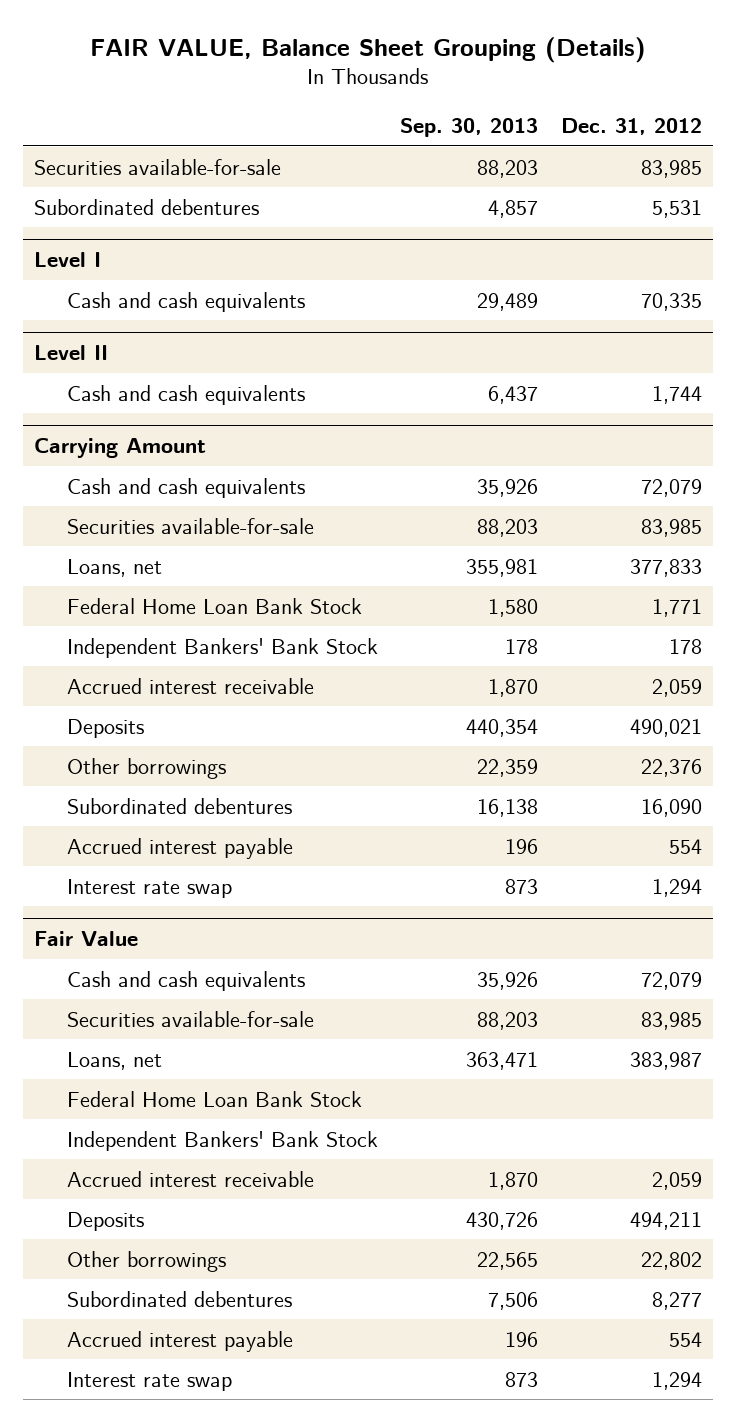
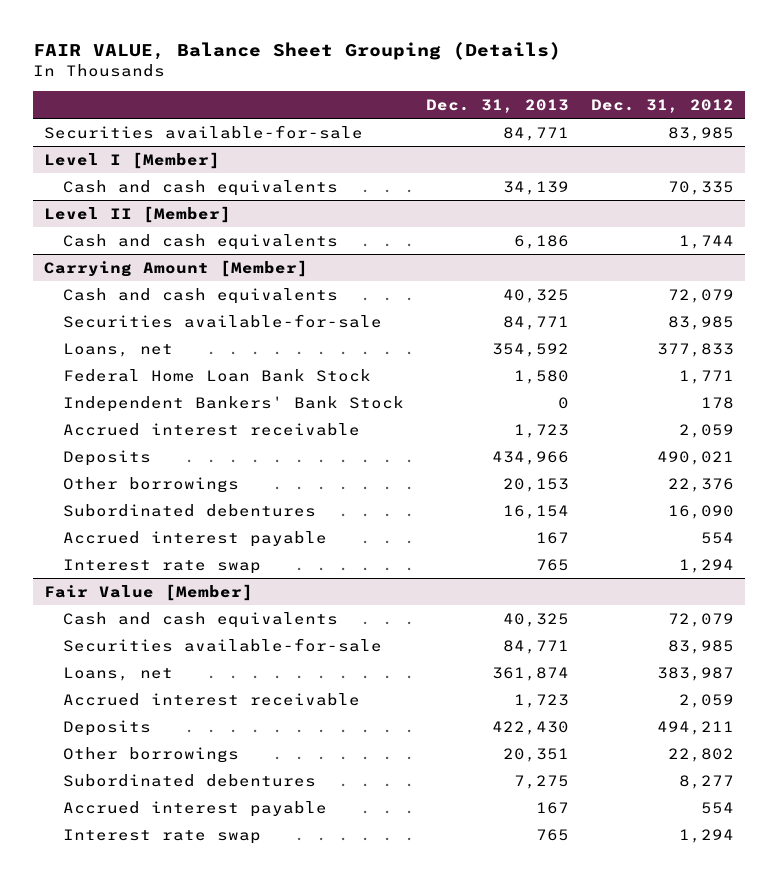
- | Sep. 30, 2013 | Dec. 31, 2012
+ | Dec. 31, 2013 | Dec. 31, 2012
- Subordinated debentures | 4,857 | 5,531
- Level I
+ Level I [Member]
- Level II
+ Level II [Member]
- Carrying Amount
+ Carrying Amount [Member]
- Fair Value
+ Fair Value [Member]
- Federal Home Loan Bank Stock
- Independent Bankers' Bank Stock

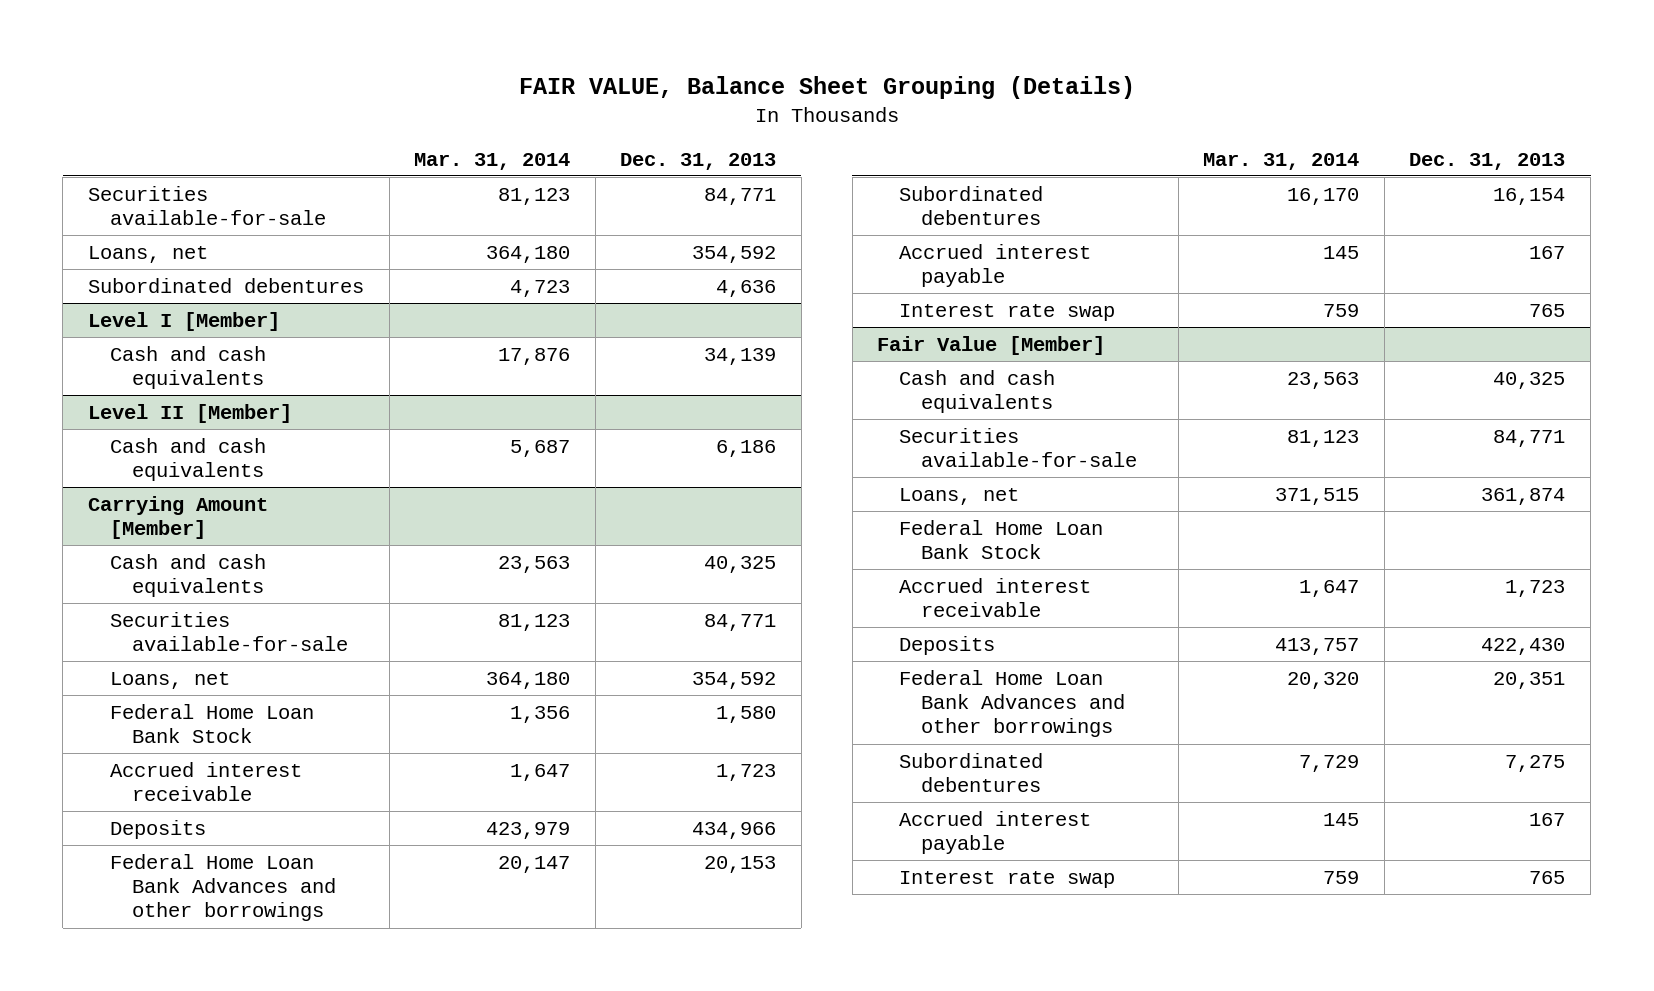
- | Dec. 31, 2013 | Dec. 31, 2012
+ | Mar. 31, 2014 | Dec. 31, 2013
+ Loans, net | 364,180 | 354,592
+ Subordinated debentures | 4,723 | 4,636
@ Carrying Amount [Member]
- Independent Bankers' Bank Stock | 0 | 178
- Other borrowings | 20,153 | 22,376
+ Federal Home Loan Bank Advances and other borrowings | 20,147 | 20,153
@ Fair Value [Member]
+ Federal Home Loan Bank Stock
- Other borrowings | 20,351 | 22,802
+ Federal Home Loan Bank Advances and other borrowings | 20,320 | 20,351

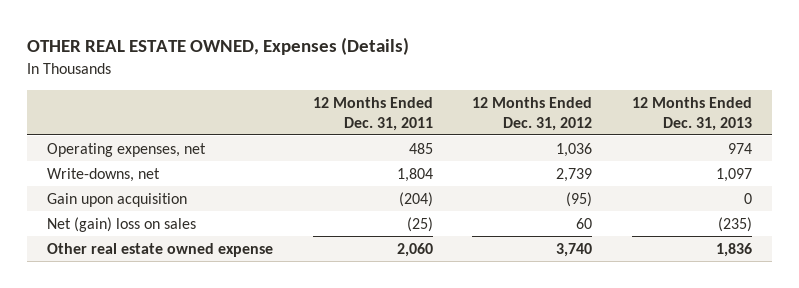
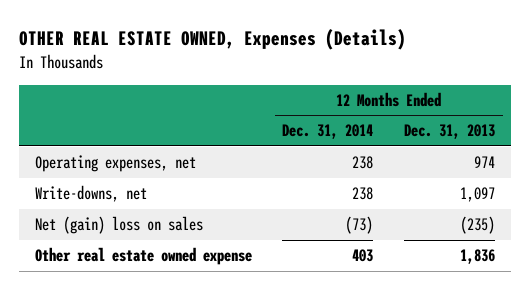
- | 12 Months Ended Dec. 31, 2011 | 12 Months Ended Dec. 31, 2012 | 12 Months Ended Dec. 31, 2013
+ | 12 Months Ended Dec. 31, 2014 | 12 Months Ended Dec. 31, 2013
- Gain upon acquisition | (204) | (95) | 0

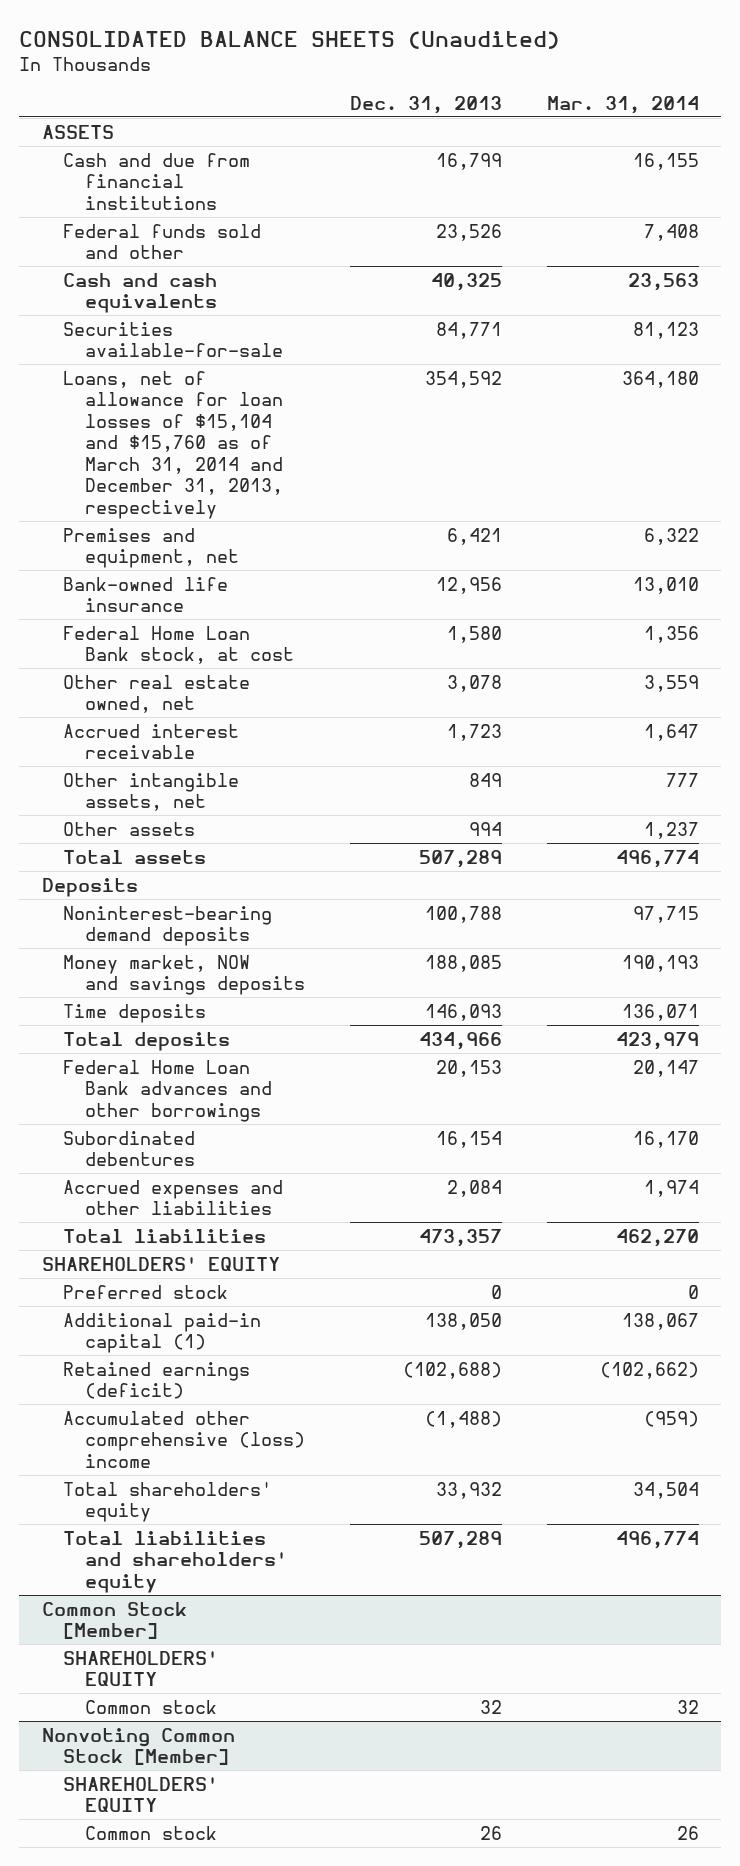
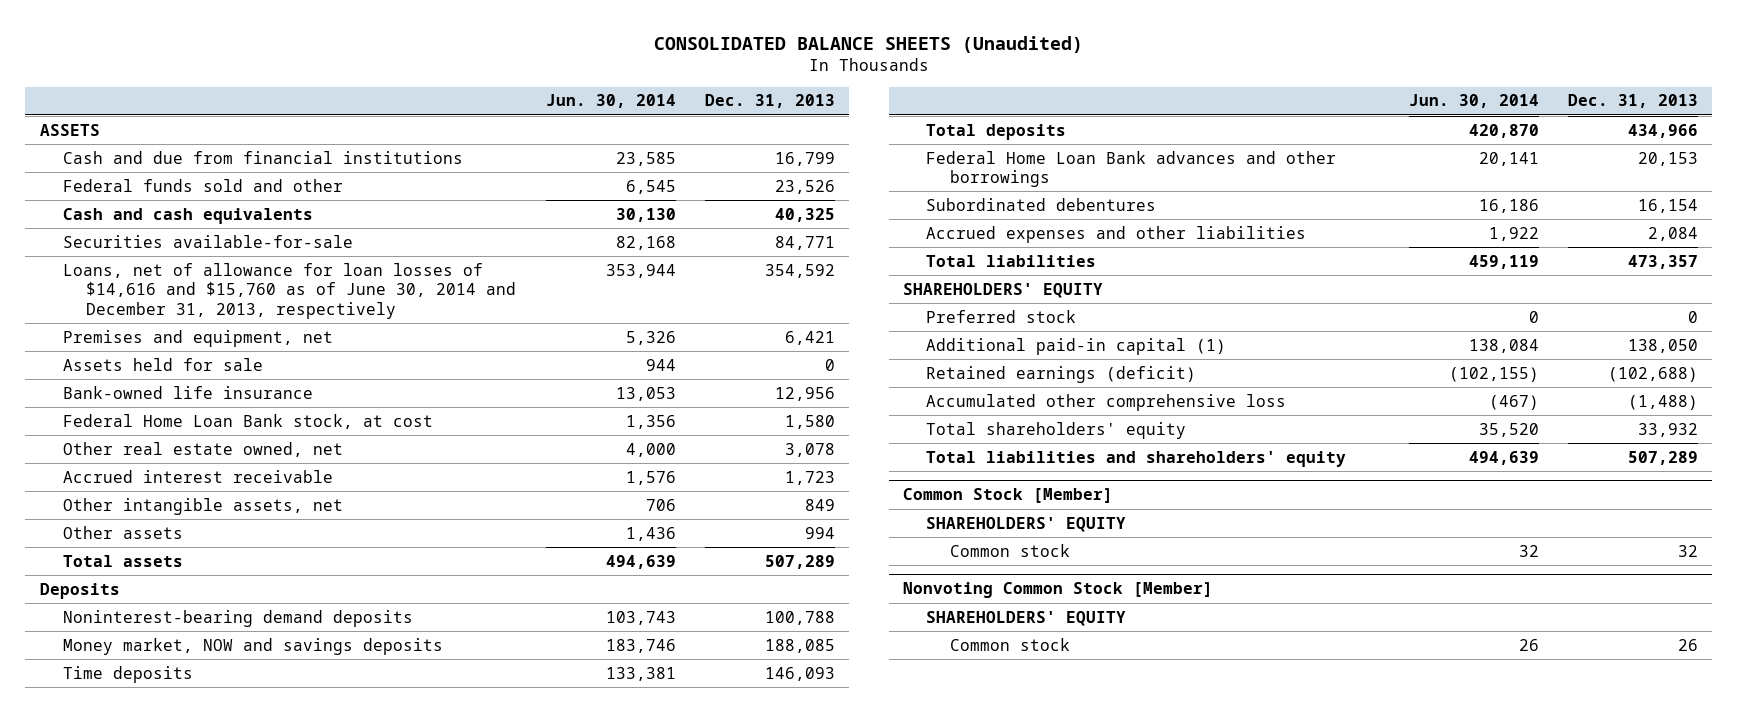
- | Dec. 31, 2013 | Mar. 31, 2014
+ | Jun. 30, 2014 | Dec. 31, 2013
- Loans, net of allowance for loan losses of $15,104 and $15,760 as of March 31, 2014 and December 31, 2013, respectively | 354,592 | 364,180
+ Loans, net of allowance for loan losses of $14,616 and $15,760 as of June 30, 2014 and December 31, 2013, respectively | 353,944 | 354,592
+ Assets held for sale | 944 | 0
- Accumulated other comprehensive (loss) income | (1,488) | (959)
+ Accumulated other comprehensive loss | (467) | (1,488)

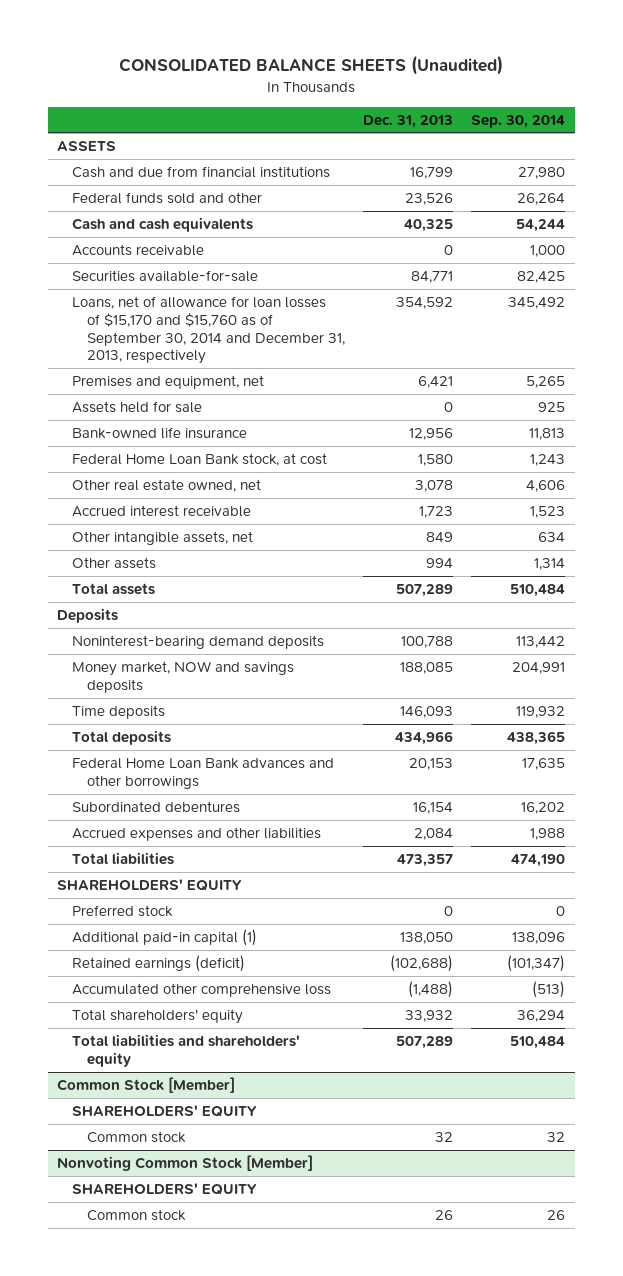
- | Jun. 30, 2014 | Dec. 31, 2013
+ | Dec. 31, 2013 | Sep. 30, 2014
+ Accounts receivable | 0 | 1,000
- Loans, net of allowance for loan losses of $14,616 and $15,760 as of June 30, 2014 and December 31, 2013, respectively | 353,944 | 354,592
+ Loans, net of allowance for loan losses of $15,170 and $15,760 as of September 30, 2014 and December 31, 2013, respectively | 354,592 | 345,492

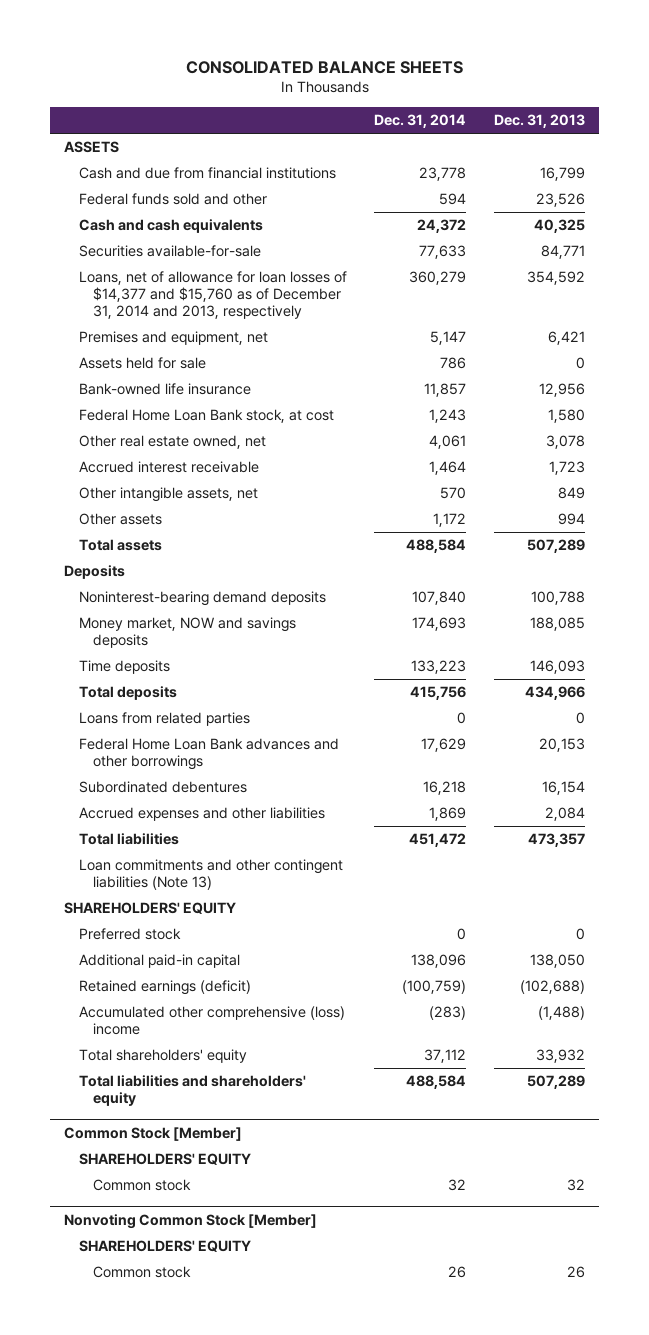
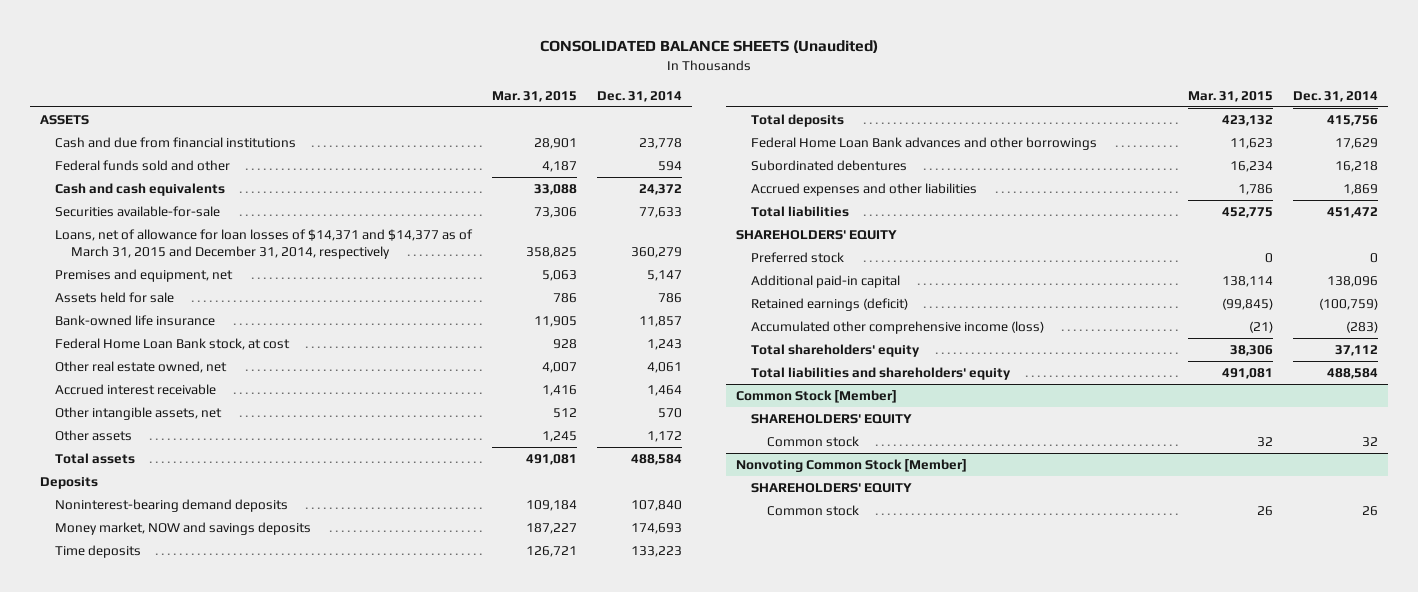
- CONSOLIDATED BALANCE SHEETS
+ CONSOLIDATED BALANCE SHEETS (Unaudited)
- | Dec. 31, 2014 | Dec. 31, 2013
+ | Mar. 31, 2015 | Dec. 31, 2014
- Loans, net of allowance for loan losses of $14,377 and $15,760 as of December 31, 2014 and 2013, respectively | 360,279 | 354,592
+ Loans, net of allowance for loan losses of $14,371 and $14,377 as of March 31, 2015 and December 31, 2014, respectively | 358,825 | 360,279
- Loans from related parties | 0 | 0
- Loan commitments and other contingent liabilities (Note 13)
- Accumulated other comprehensive (loss) income | (283) | (1,488)
+ Accumulated other comprehensive income (loss) | (21) | (283)

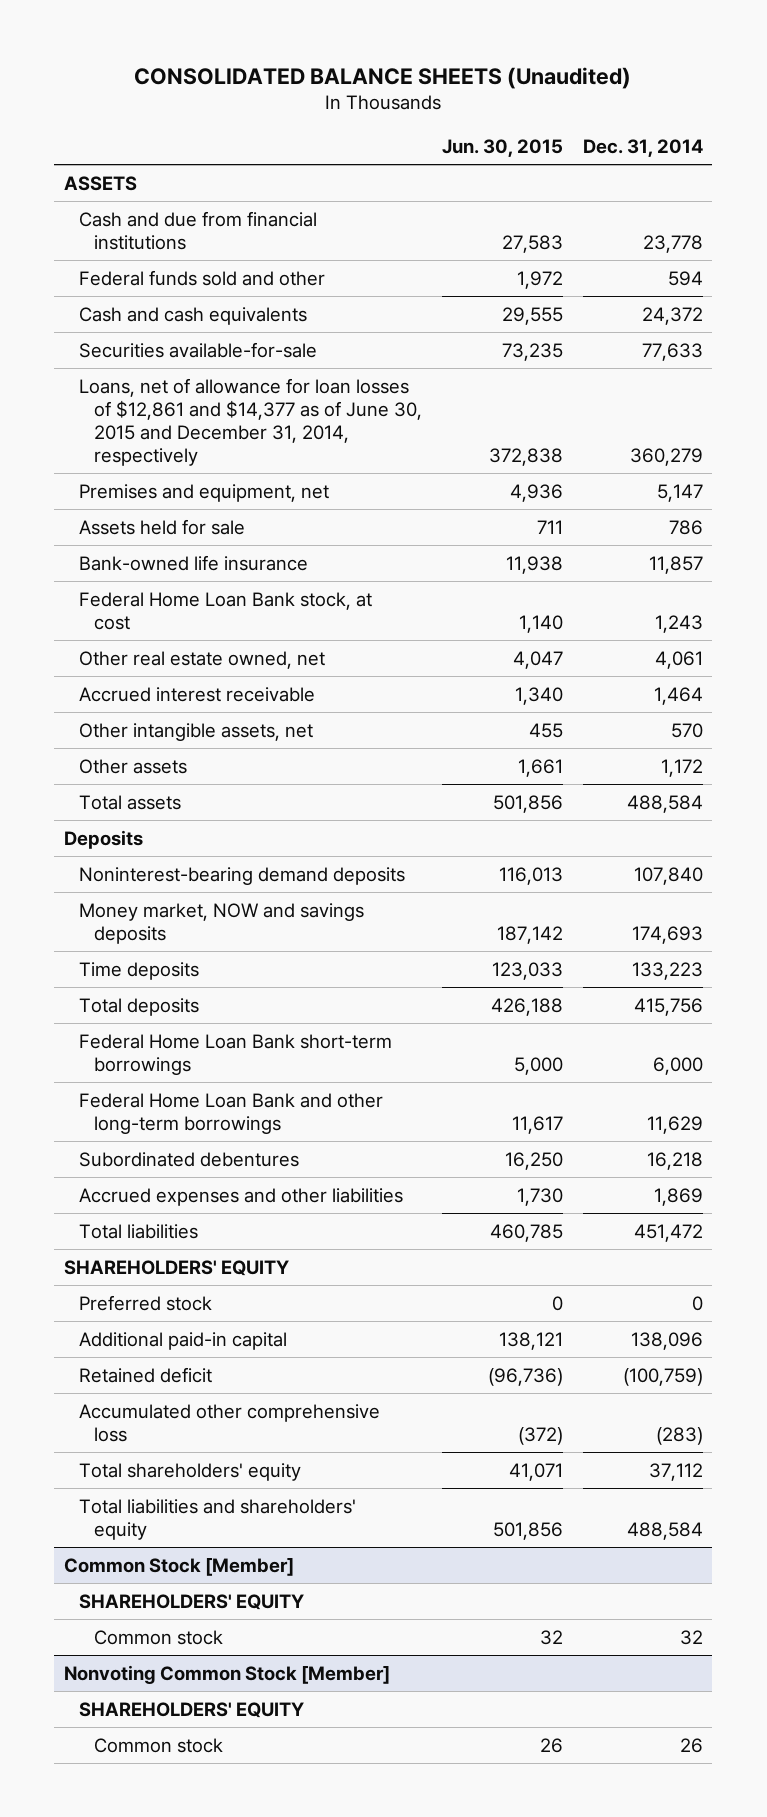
- | Mar. 31, 2015 | Dec. 31, 2014
+ | Jun. 30, 2015 | Dec. 31, 2014
- Loans, net of allowance for loan losses of $14,371 and $14,377 as of March 31, 2015 and December 31, 2014, respectively | 358,825 | 360,279
+ Loans, net of allowance for loan losses of $12,861 and $14,377 as of June 30, 2015 and December 31, 2014, respectively | 372,838 | 360,279
- Federal Home Loan Bank advances and other borrowings | 11,623 | 17,629
+ Federal Home Loan Bank short-term borrowings | 5,000 | 6,000
+ Federal Home Loan Bank and other long-term borrowings | 11,617 | 11,629
- Retained earnings (deficit) | (99,845) | (100,759)
- Accumulated other comprehensive income (loss) | (21) | (283)
+ Retained deficit | (96,736) | (100,759)
+ Accumulated other comprehensive loss | (372) | (283)

